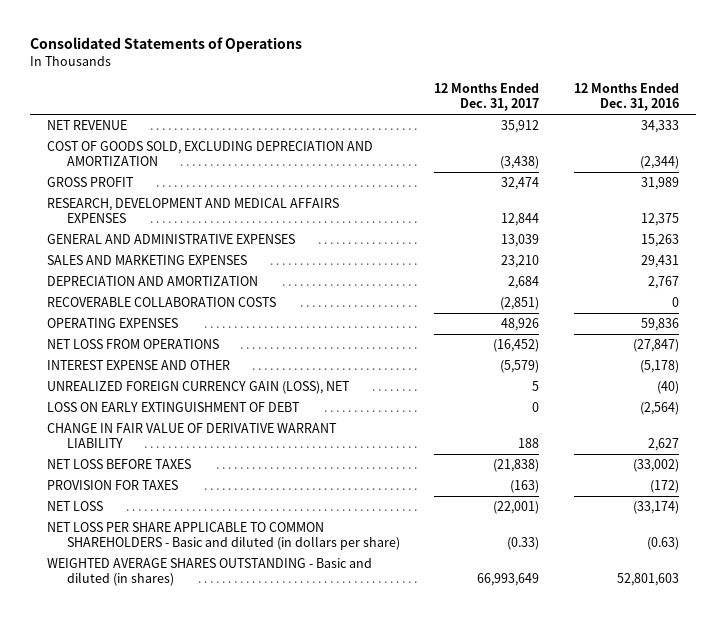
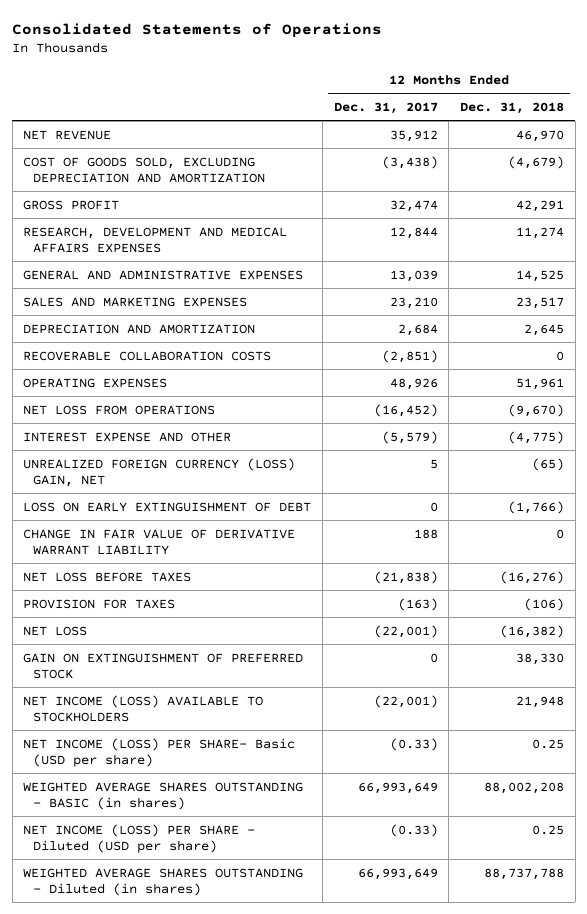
- | 12 Months Ended Dec. 31, 2017 | 12 Months Ended Dec. 31, 2016
+ | 12 Months Ended Dec. 31, 2017 | 12 Months Ended Dec. 31, 2018
- UNREALIZED FOREIGN CURRENCY GAIN (LOSS), NET | 5 | (40)
+ UNREALIZED FOREIGN CURRENCY (LOSS) GAIN, NET | 5 | (65)
- NET LOSS PER SHARE APPLICABLE TO COMMON SHAREHOLDERS - Basic and diluted (in dollars per share) | (0.33) | (0.63)
- WEIGHTED AVERAGE SHARES OUTSTANDING - Basic and diluted (in shares) | 66,993,649 | 52,801,603
+ GAIN ON EXTINGUISHMENT OF PREFERRED STOCK | 0 | 38,330
+ NET INCOME (LOSS) AVAILABLE TO STOCKHOLDERS | (22,001) | 21,948
+ NET INCOME (LOSS) PER SHARE- Basic (USD per share) | (0.33) | 0.25
+ WEIGHTED AVERAGE SHARES OUTSTANDING - BASIC (in shares) | 66,993,649 | 88,002,208
+ NET INCOME (LOSS) PER SHARE - Diluted (USD per share) | (0.33) | 0.25
+ WEIGHTED AVERAGE SHARES OUTSTANDING - Diluted (in shares) | 66,993,649 | 88,737,788

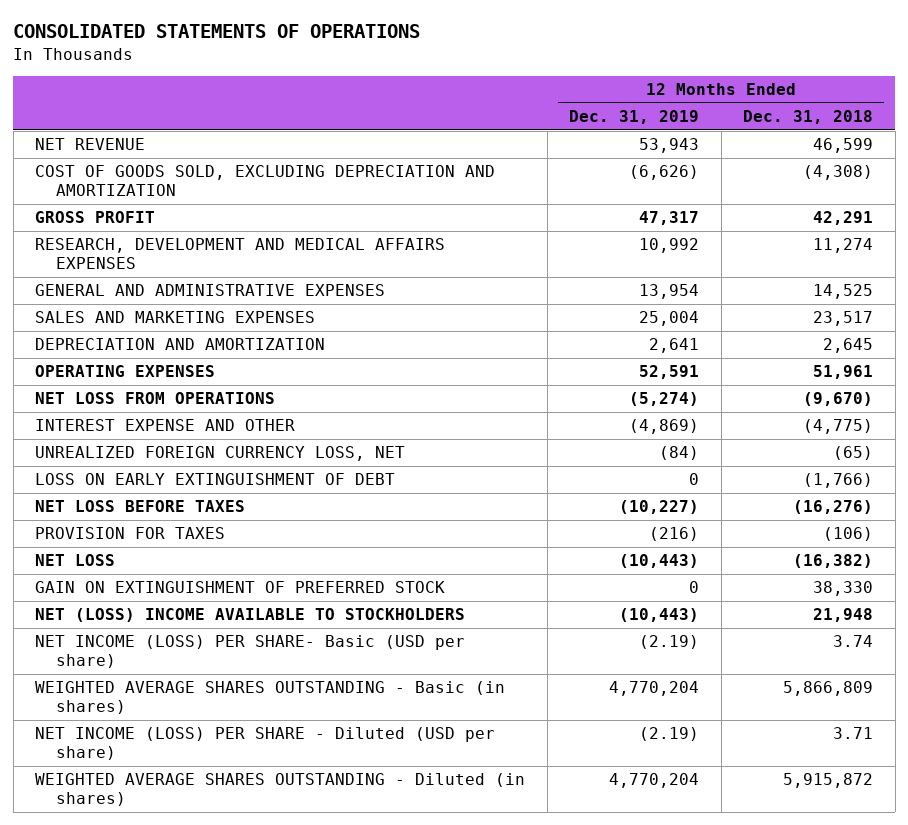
- Consolidated Statements of Operations
+ CONSOLIDATED STATEMENTS OF OPERATIONS
- | 12 Months Ended Dec. 31, 2017 | 12 Months Ended Dec. 31, 2018
+ | 12 Months Ended Dec. 31, 2019 | 12 Months Ended Dec. 31, 2018
- NET REVENUE | 35,912 | 46,970
- COST OF GOODS SOLD, EXCLUDING DEPRECIATION AND AMORTIZATION | (3,438) | (4,679)
+ NET REVENUE | 53,943 | 46,599
+ COST OF GOODS SOLD, EXCLUDING DEPRECIATION AND AMORTIZATION | (6,626) | (4,308)
- RECOVERABLE COLLABORATION COSTS | (2,851) | 0
- UNREALIZED FOREIGN CURRENCY (LOSS) GAIN, NET | 5 | (65)
+ UNREALIZED FOREIGN CURRENCY LOSS, NET | (84) | (65)
- CHANGE IN FAIR VALUE OF DERIVATIVE WARRANT LIABILITY | 188 | 0
- NET INCOME (LOSS) AVAILABLE TO STOCKHOLDERS | (22,001) | 21,948
- NET INCOME (LOSS) PER SHARE- Basic (USD per share) | (0.33) | 0.25
- WEIGHTED AVERAGE SHARES OUTSTANDING - BASIC (in shares) | 66,993,649 | 88,002,208
- NET INCOME (LOSS) PER SHARE - Diluted (USD per share) | (0.33) | 0.25
- WEIGHTED AVERAGE SHARES OUTSTANDING - Diluted (in shares) | 66,993,649 | 88,737,788
+ NET (LOSS) INCOME AVAILABLE TO STOCKHOLDERS | (10,443) | 21,948
+ NET INCOME (LOSS) PER SHARE- Basic (USD per share) | (2.19) | 3.74
+ WEIGHTED AVERAGE SHARES OUTSTANDING - Basic (in shares) | 4,770,204 | 5,866,809
+ NET INCOME (LOSS) PER SHARE - Diluted (USD per share) | (2.19) | 3.71
+ WEIGHTED AVERAGE SHARES OUTSTANDING - Diluted (in shares) | 4,770,204 | 5,915,872

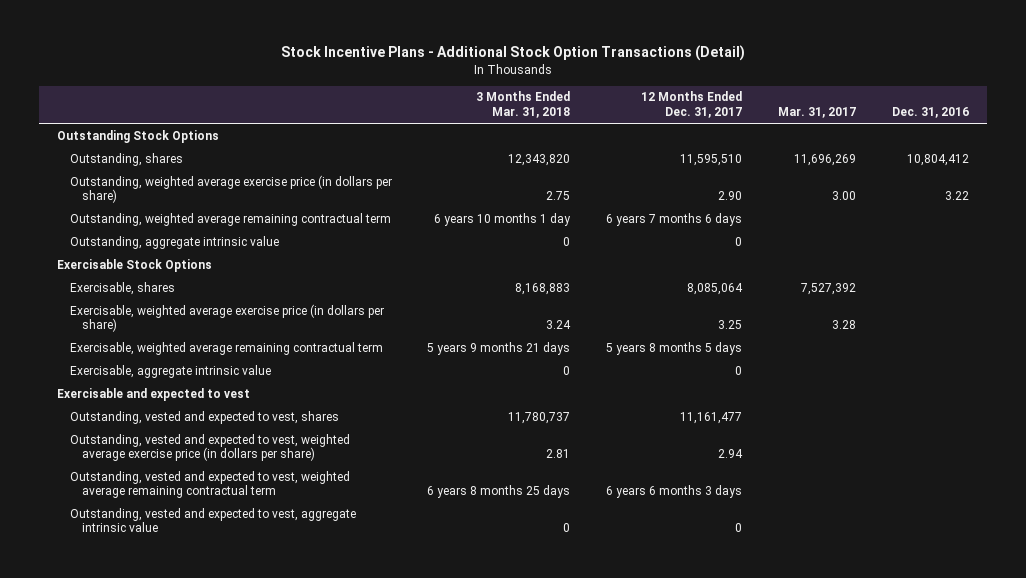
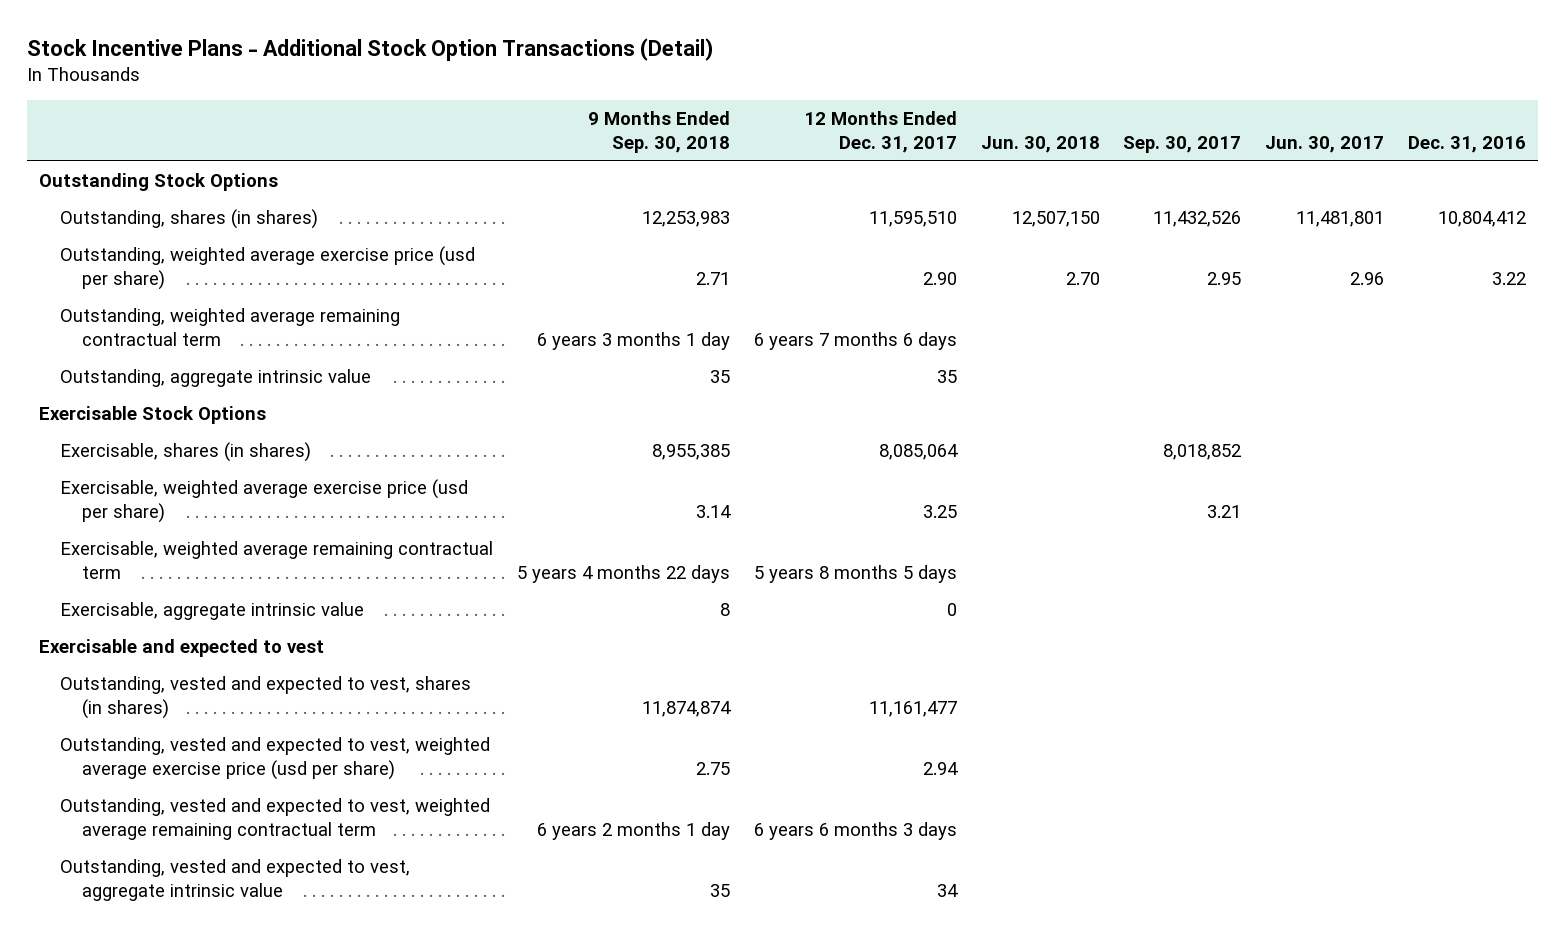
- | 3 Months Ended Mar. 31, 2018 | 12 Months Ended Dec. 31, 2017 | Mar. 31, 2017 | Dec. 31, 2016
+ | 9 Months Ended Sep. 30, 2018 | 12 Months Ended Dec. 31, 2017 | Jun. 30, 2018 | Sep. 30, 2017 | Jun. 30, 2017 | Dec. 31, 2016
- Outstanding, shares | 12,343,820 | 11,595,510 | 11,696,269 | 10,804,412
- Outstanding, weighted average exercise price (in dollars per share) | 2.75 | 2.90 | 3.00 | 3.22
+ Outstanding, shares (in shares) | 12,253,983 | 11,595,510 | 12,507,150 | 11,432,526 | 11,481,801 | 10,804,412
+ Outstanding, weighted average exercise price (usd per share) | 2.71 | 2.90 | 2.70 | 2.95 | 2.96 | 3.22
- Outstanding, aggregate intrinsic value | 0 | 0 | |
+ Outstanding, aggregate intrinsic value | 35 | 35 | | | |
- Exercisable, shares | 8,168,883 | 8,085,064 | 7,527,392 |
- Exercisable, weighted average exercise price (in dollars per share) | 3.24 | 3.25 | 3.28 |
+ Exercisable, shares (in shares) | 8,955,385 | 8,085,064 | | 8,018,852 | |
+ Exercisable, weighted average exercise price (usd per share) | 3.14 | 3.25 | | 3.21 | |
- Outstanding, vested and expected to vest, shares | 11,780,737 | 11,161,477 | |
- Outstanding, vested and expected to vest, weighted average exercise price (in dollars per share) | 2.81 | 2.94 | |
+ Outstanding, vested and expected to vest, shares (in shares) | 11,874,874 | 11,161,477 | | | |
+ Outstanding, vested and expected to vest, weighted average exercise price (usd per share) | 2.75 | 2.94 | | | |
- Outstanding, vested and expected to vest, aggregate intrinsic value | 0 | 0 | |
+ Outstanding, vested and expected to vest, aggregate intrinsic value | 35 | 34 | | | |

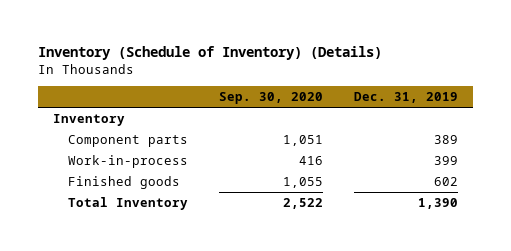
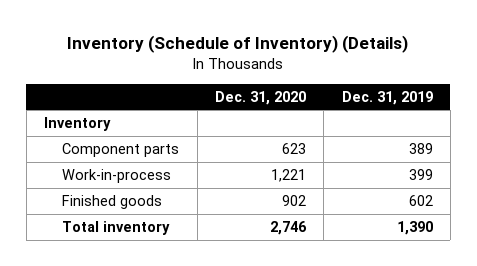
- | Sep. 30, 2020 | Dec. 31, 2019
+ | Dec. 31, 2020 | Dec. 31, 2019
- Total Inventory | 2,522 | 1,390
+ Total inventory | 2,746 | 1,390

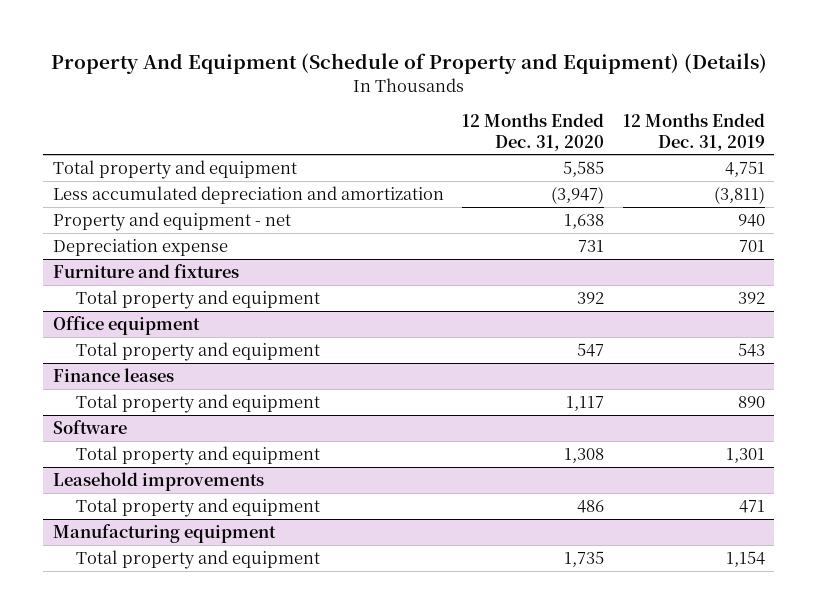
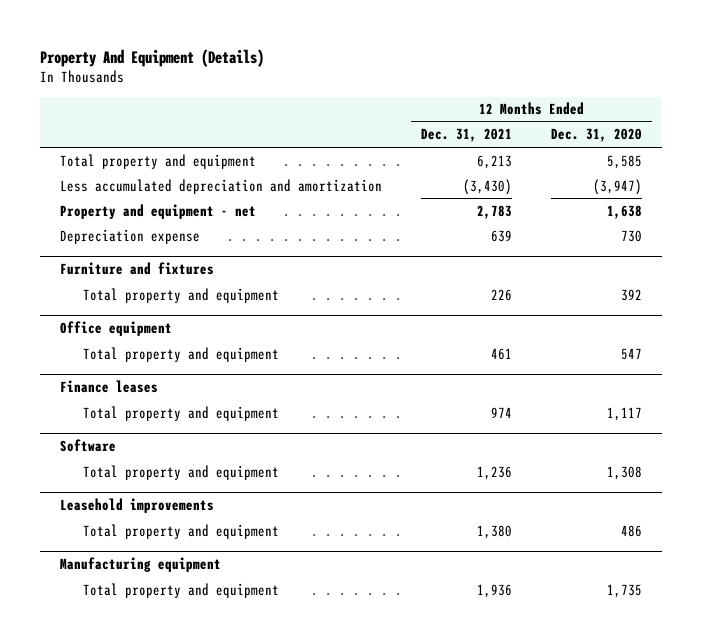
- Property And Equipment (Schedule of Property and Equipment) (Details)
+ Property And Equipment (Details)
- | 12 Months Ended Dec. 31, 2020 | 12 Months Ended Dec. 31, 2019
+ | 12 Months Ended Dec. 31, 2021 | 12 Months Ended Dec. 31, 2020
- Depreciation expense | 731 | 701
+ Depreciation expense | 639 | 730

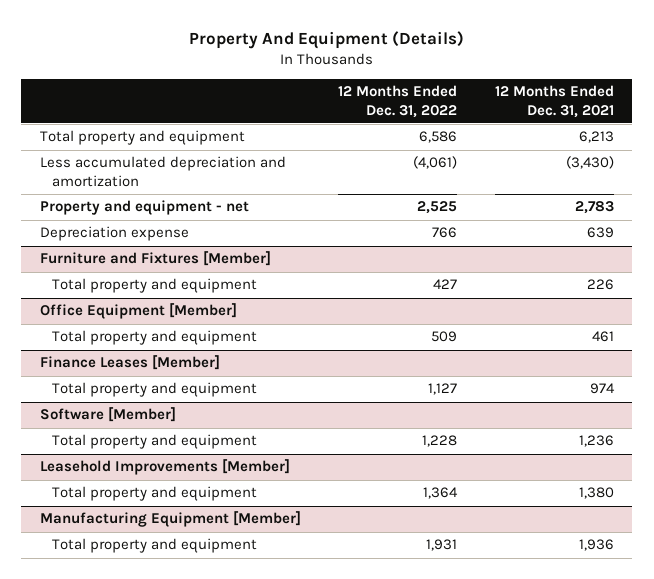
- | 12 Months Ended Dec. 31, 2021 | 12 Months Ended Dec. 31, 2020
+ | 12 Months Ended Dec. 31, 2022 | 12 Months Ended Dec. 31, 2021
- Furniture and fixtures
+ Furniture and Fixtures [Member]
- Office equipment
+ Office Equipment [Member]
- Finance leases
+ Finance Leases [Member]
- Software
+ Software [Member]
- Leasehold improvements
+ Leasehold Improvements [Member]
- Manufacturing equipment
+ Manufacturing Equipment [Member]

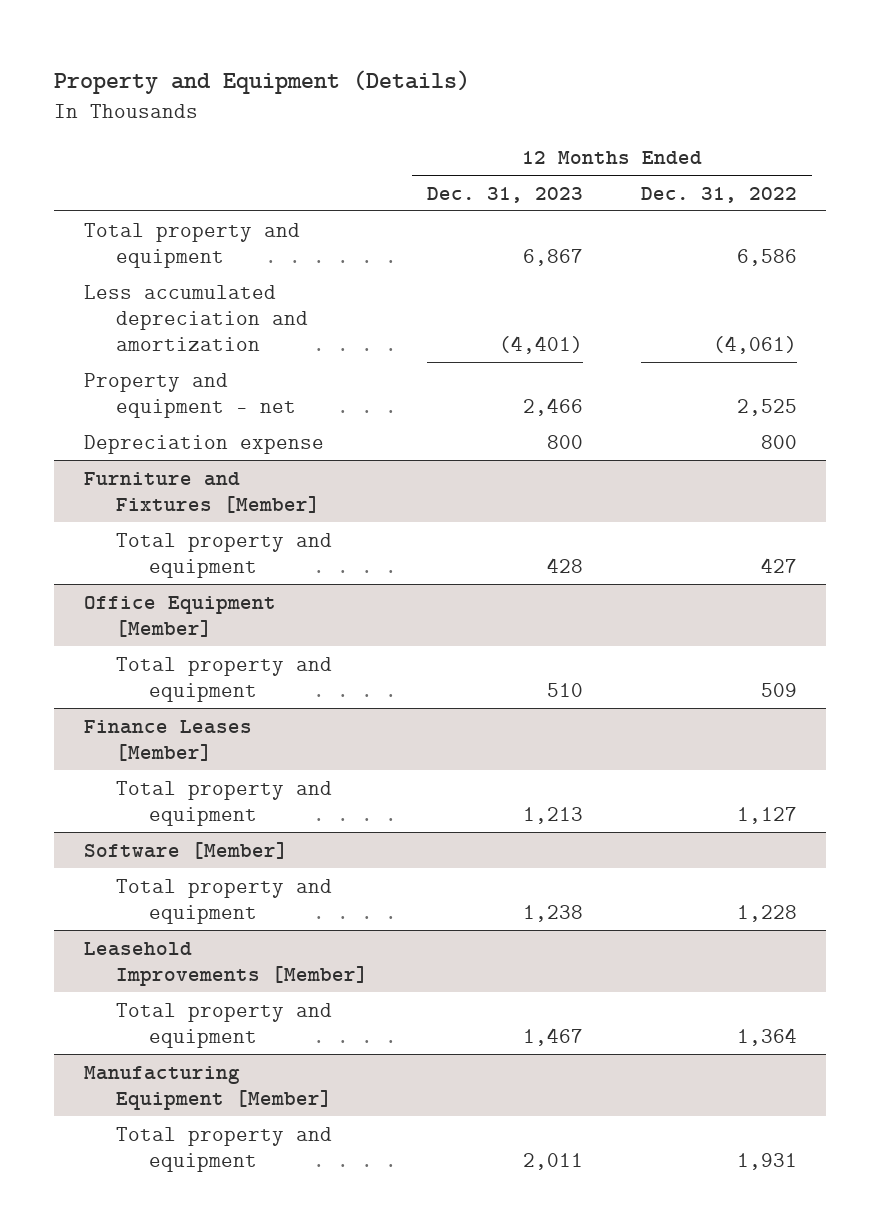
- Property And Equipment (Details)
+ Property and Equipment (Details)
- | 12 Months Ended Dec. 31, 2022 | 12 Months Ended Dec. 31, 2021
+ | 12 Months Ended Dec. 31, 2023 | 12 Months Ended Dec. 31, 2022
- Depreciation expense | 766 | 639
+ Depreciation expense | 800 | 800

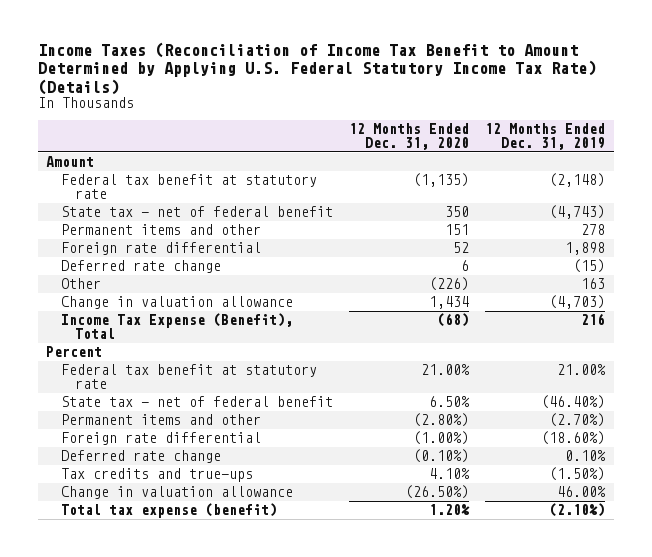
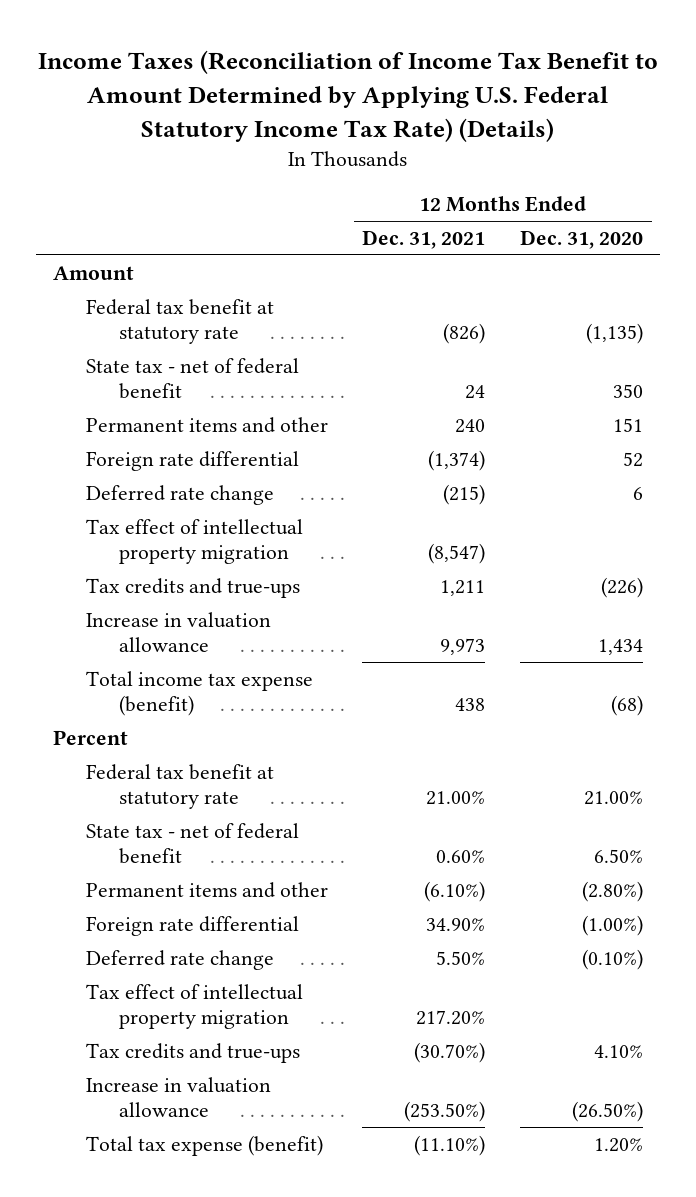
- | 12 Months Ended Dec. 31, 2020 | 12 Months Ended Dec. 31, 2019
+ | 12 Months Ended Dec. 31, 2021 | 12 Months Ended Dec. 31, 2020
- Other | (226) | 163
- Change in valuation allowance | 1,434 | (4,703)
- Income Tax Expense (Benefit), Total | (68) | 216
+ Tax effect of intellectual property migration | (8,547) |
+ Tax credits and true-ups | 1,211 | (226)
+ Increase in valuation allowance | 9,973 | 1,434
+ Total income tax expense (benefit) | 438 | (68)
+ Tax effect of intellectual property migration | 217.20% |
- Change in valuation allowance | (26.50%) | 46.00%
+ Increase in valuation allowance | (253.50%) | (26.50%)

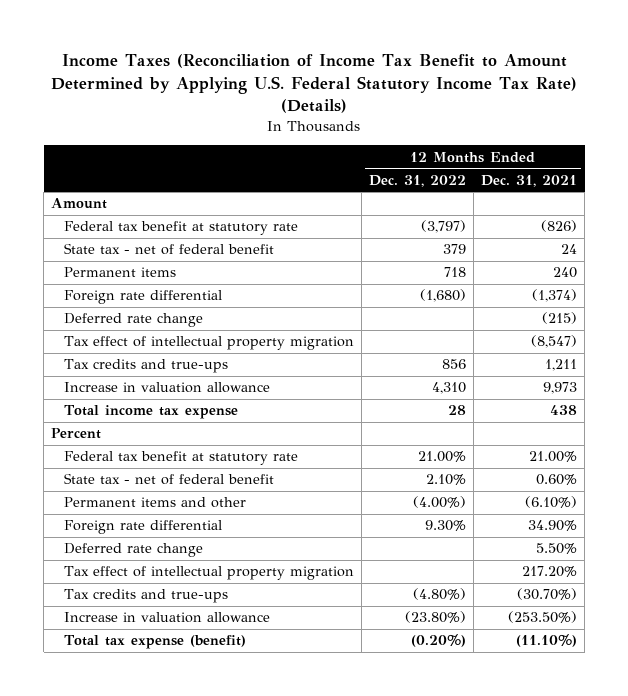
- | 12 Months Ended Dec. 31, 2021 | 12 Months Ended Dec. 31, 2020
+ | 12 Months Ended Dec. 31, 2022 | 12 Months Ended Dec. 31, 2021
- Permanent items and other | 240 | 151
+ Permanent items | 718 | 240
- Total income tax expense (benefit) | 438 | (68)
+ Total income tax expense | 28 | 438

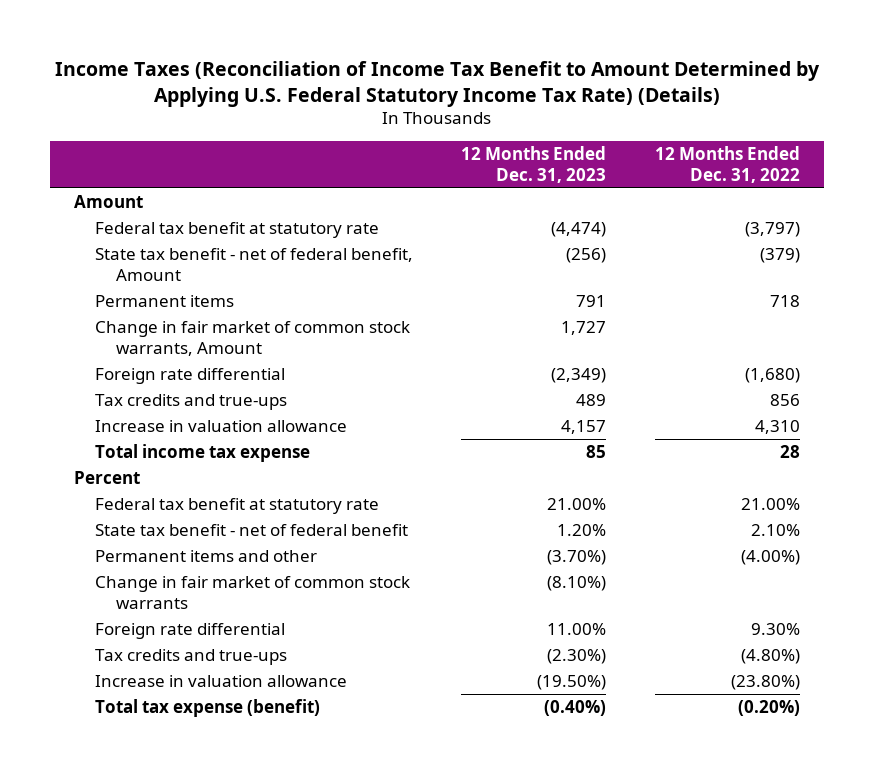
- | 12 Months Ended Dec. 31, 2022 | 12 Months Ended Dec. 31, 2021
+ | 12 Months Ended Dec. 31, 2023 | 12 Months Ended Dec. 31, 2022
- State tax - net of federal benefit | 379 | 24
+ State tax benefit - net of federal benefit, Amount | (256) | (379)
+ Change in fair market of common stock warrants, Amount | 1,727 |
- Deferred rate change | | (215)
- Tax effect of intellectual property migration | | (8,547)
- State tax - net of federal benefit | 2.10% | 0.60%
+ State tax benefit - net of federal benefit | 1.20% | 2.10%
+ Change in fair market of common stock warrants | (8.10%) |
- Deferred rate change | | 5.50%
- Tax effect of intellectual property migration | | 217.20%

